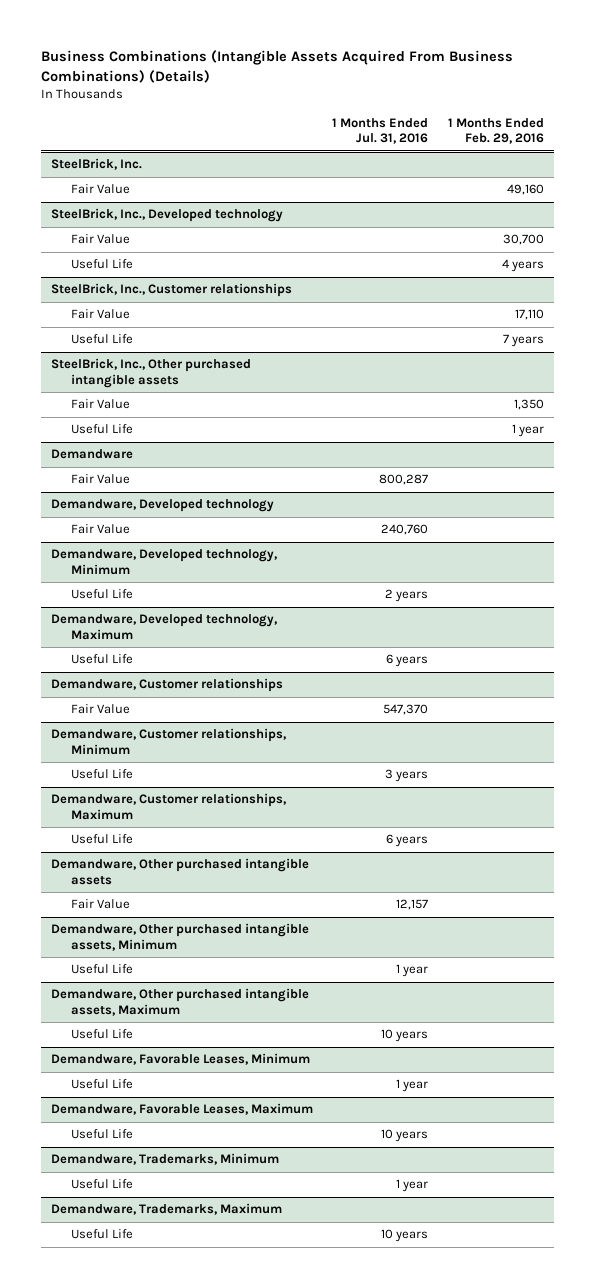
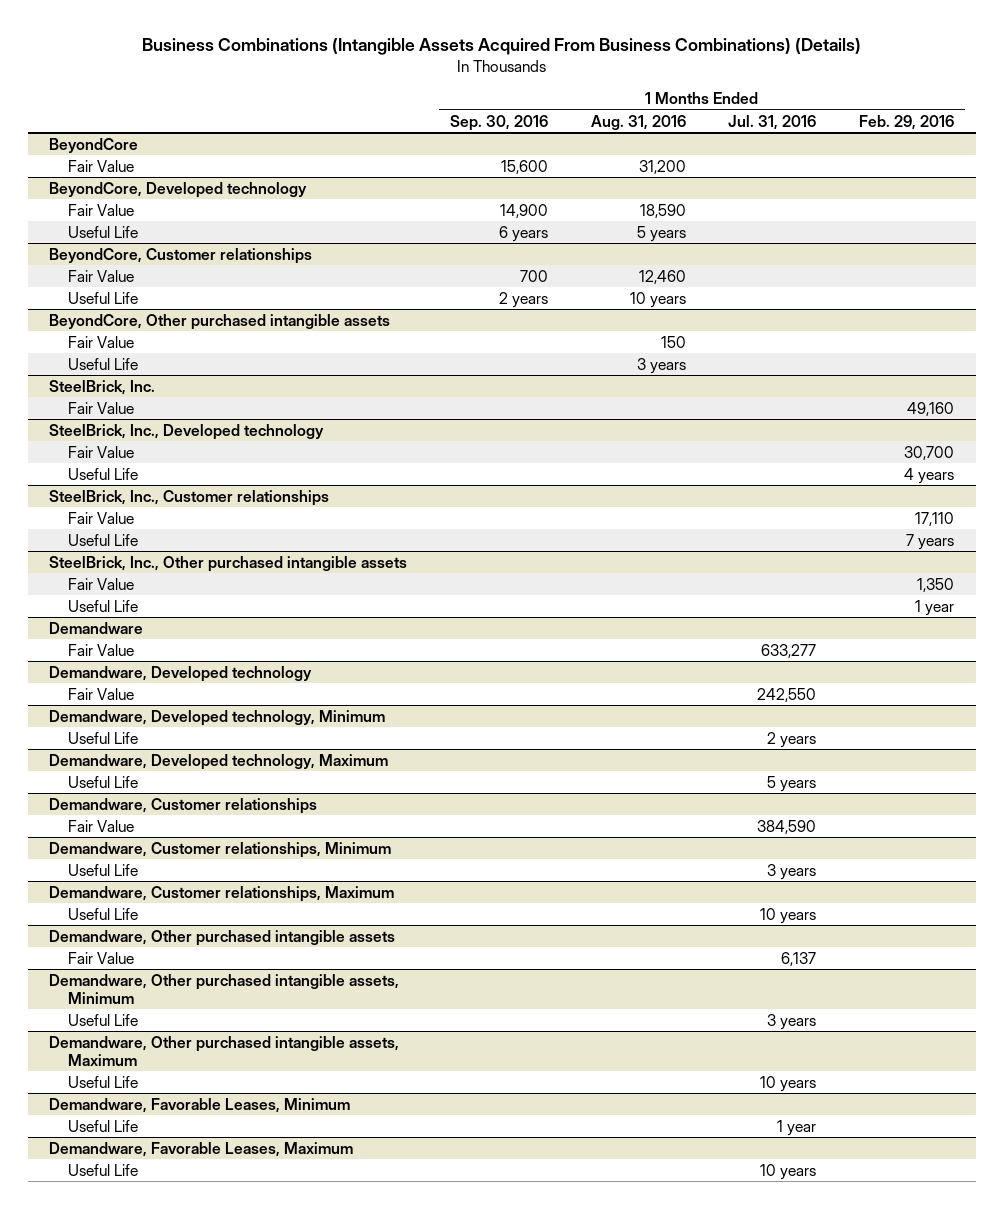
- | 1 Months Ended Jul. 31, 2016 | 1 Months Ended Feb. 29, 2016
+ | 1 Months Ended Sep. 30, 2016 | 1 Months Ended Aug. 31, 2016 | 1 Months Ended Jul. 31, 2016 | 1 Months Ended Feb. 29, 2016
+ BeyondCore
+ Fair Value | 15,600 | 31,200 | |
+ BeyondCore, Developed technology
+ Fair Value | 14,900 | 18,590 | |
+ Useful Life | 6 years | 5 years | |
+ BeyondCore, Customer relationships
+ Fair Value | 700 | 12,460 | |
+ Useful Life | 2 years | 10 years | |
+ BeyondCore, Other purchased intangible assets
+ Fair Value | | 150 | |
+ Useful Life | | 3 years | |
@ Demandware
- Fair Value | 800,287 |
+ Fair Value | | | 633,277 |
@ Demandware, Developed technology
- Fair Value | 240,760 |
+ Fair Value | | | 242,550 |
@ Demandware, Developed technology, Maximum
- Useful Life | 6 years |
+ Useful Life | | | 5 years |
@ Demandware, Customer relationships
- Fair Value | 547,370 |
+ Fair Value | | | 384,590 |
@ Demandware, Customer relationships, Maximum
- Useful Life | 6 years |
+ Useful Life | | | 10 years |
@ Demandware, Other purchased intangible assets
- Fair Value | 12,157 |
+ Fair Value | | | 6,137 |
@ Demandware, Other purchased intangible assets, Minimum
- Useful Life | 1 year |
+ Useful Life | | | 3 years |
- Demandware, Trademarks, Minimum
- Useful Life | 1 year |
- Demandware, Trademarks, Maximum
- Useful Life | 10 years |

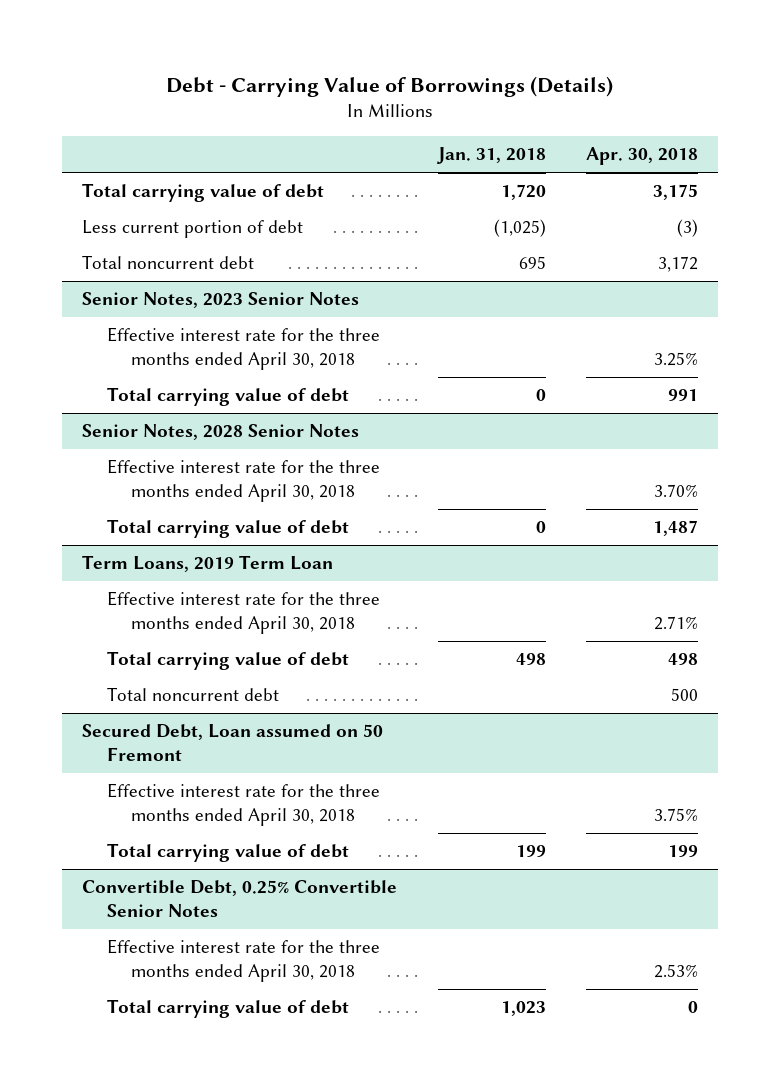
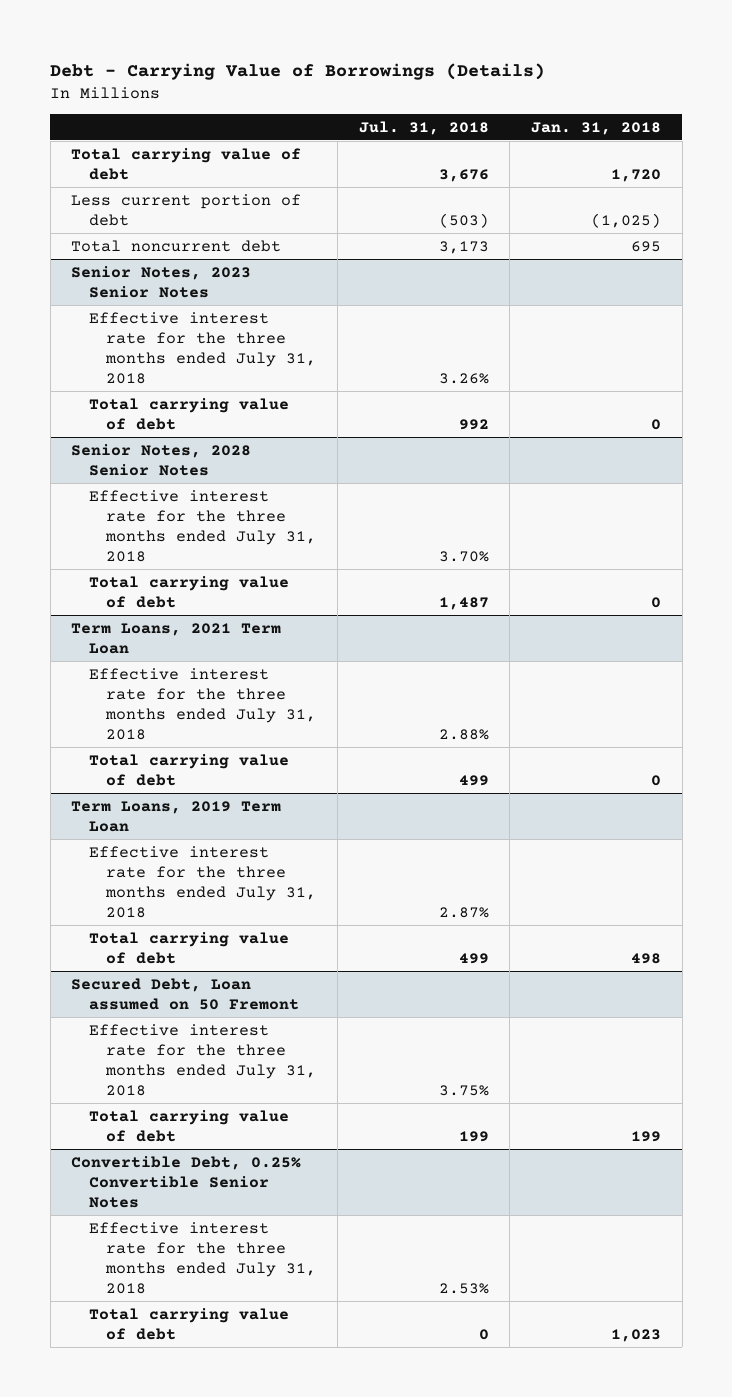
- | Jan. 31, 2018 | Apr. 30, 2018
+ | Jul. 31, 2018 | Jan. 31, 2018
@ Senior Notes, 2023 Senior Notes
- Effective interest rate for the three months ended April 30, 2018 | | 3.25%
+ Effective interest rate for the three months ended July 31, 2018 | 3.26% |
@ Senior Notes, 2028 Senior Notes
- Effective interest rate for the three months ended April 30, 2018 | | 3.70%
+ Effective interest rate for the three months ended July 31, 2018 | 3.70% |
+ Term Loans, 2021 Term Loan
+ Effective interest rate for the three months ended July 31, 2018 | 2.88% |
+ Total carrying value of debt | 499 | 0
@ Term Loans, 2019 Term Loan
- Effective interest rate for the three months ended April 30, 2018 | | 2.71%
+ Effective interest rate for the three months ended July 31, 2018 | 2.87% |
- Total noncurrent debt | | 500
@ Secured Debt, Loan assumed on 50 Fremont
- Effective interest rate for the three months ended April 30, 2018 | | 3.75%
+ Effective interest rate for the three months ended July 31, 2018 | 3.75% |
@ Convertible Debt, 0.25% Convertible Senior Notes
- Effective interest rate for the three months ended April 30, 2018 | | 2.53%
+ Effective interest rate for the three months ended July 31, 2018 | 2.53% |

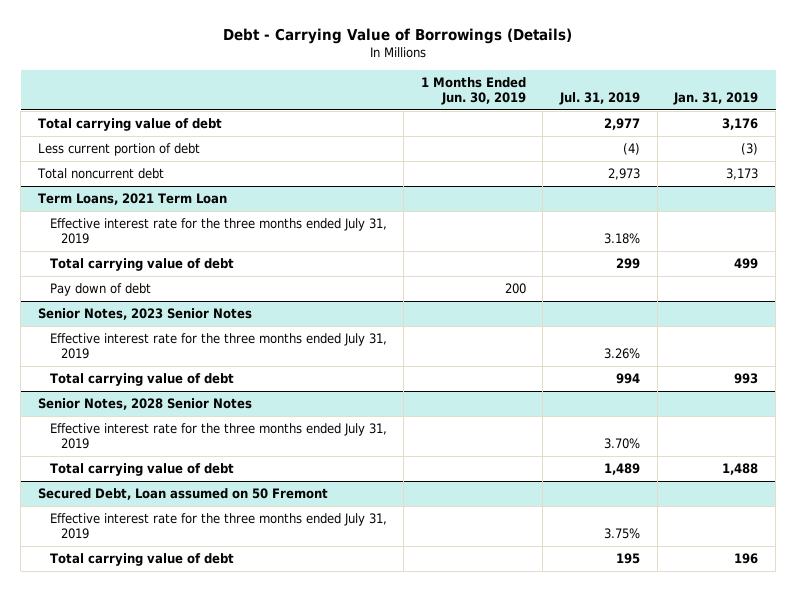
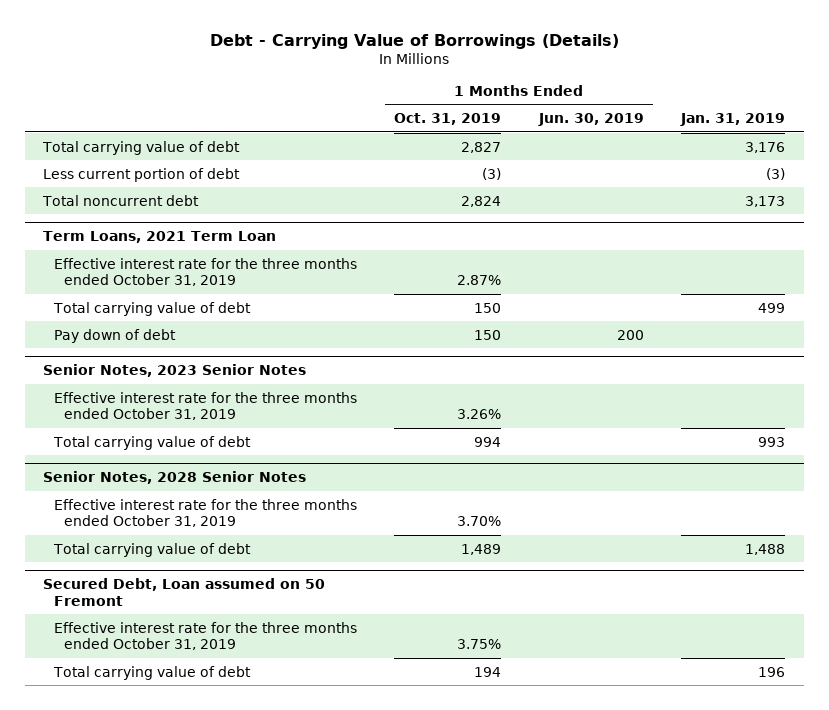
- | 1 Months Ended Jun. 30, 2019 | Jul. 31, 2019 | Jan. 31, 2019
+ | 1 Months Ended Oct. 31, 2019 | 1 Months Ended Jun. 30, 2019 | Jan. 31, 2019
@ Term Loans, 2021 Term Loan
- Effective interest rate for the three months ended July 31, 2019 | | 3.18% |
+ Effective interest rate for the three months ended October 31, 2019 | 2.87% | |
@ Senior Notes, 2023 Senior Notes
- Effective interest rate for the three months ended July 31, 2019 | | 3.26% |
+ Effective interest rate for the three months ended October 31, 2019 | 3.26% | |
@ Senior Notes, 2028 Senior Notes
- Effective interest rate for the three months ended July 31, 2019 | | 3.70% |
+ Effective interest rate for the three months ended October 31, 2019 | 3.70% | |
@ Secured Debt, Loan assumed on 50 Fremont
- Effective interest rate for the three months ended July 31, 2019 | | 3.75% |
+ Effective interest rate for the three months ended October 31, 2019 | 3.75% | |

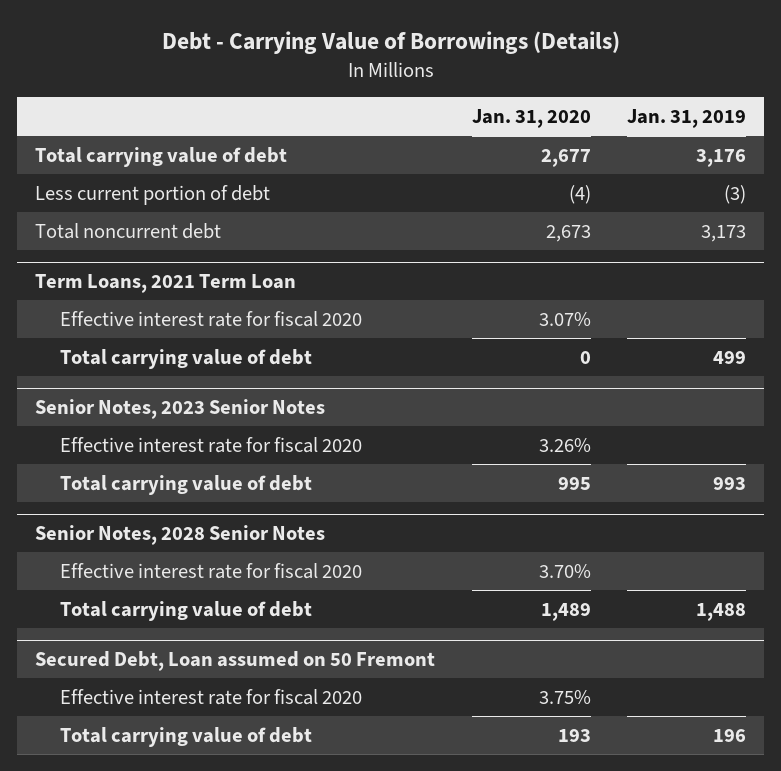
- | 1 Months Ended Oct. 31, 2019 | 1 Months Ended Jun. 30, 2019 | Jan. 31, 2019
+ | Jan. 31, 2020 | Jan. 31, 2019
@ Term Loans, 2021 Term Loan
- Effective interest rate for the three months ended October 31, 2019 | 2.87% | |
+ Effective interest rate for fiscal 2020 | 3.07% |
- Pay down of debt | 150 | 200 |
@ Senior Notes, 2023 Senior Notes
- Effective interest rate for the three months ended October 31, 2019 | 3.26% | |
+ Effective interest rate for fiscal 2020 | 3.26% |
@ Senior Notes, 2028 Senior Notes
- Effective interest rate for the three months ended October 31, 2019 | 3.70% | |
+ Effective interest rate for fiscal 2020 | 3.70% |
@ Secured Debt, Loan assumed on 50 Fremont
- Effective interest rate for the three months ended October 31, 2019 | 3.75% | |
+ Effective interest rate for fiscal 2020 | 3.75% |

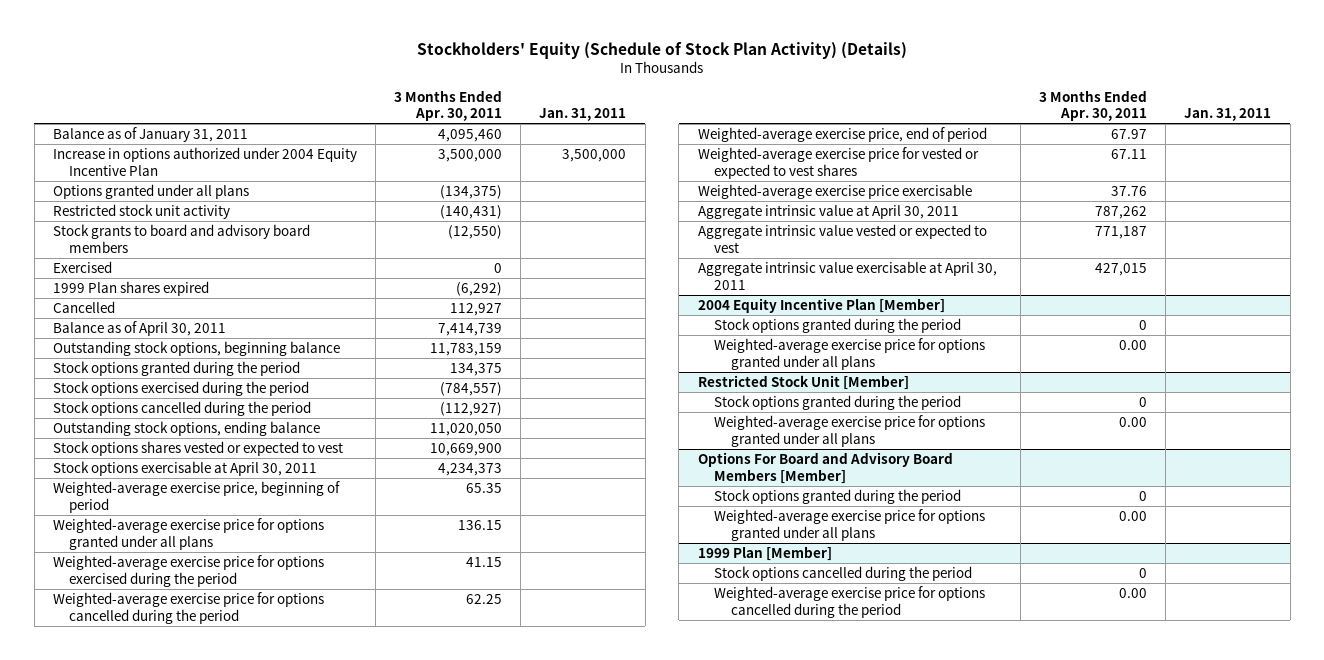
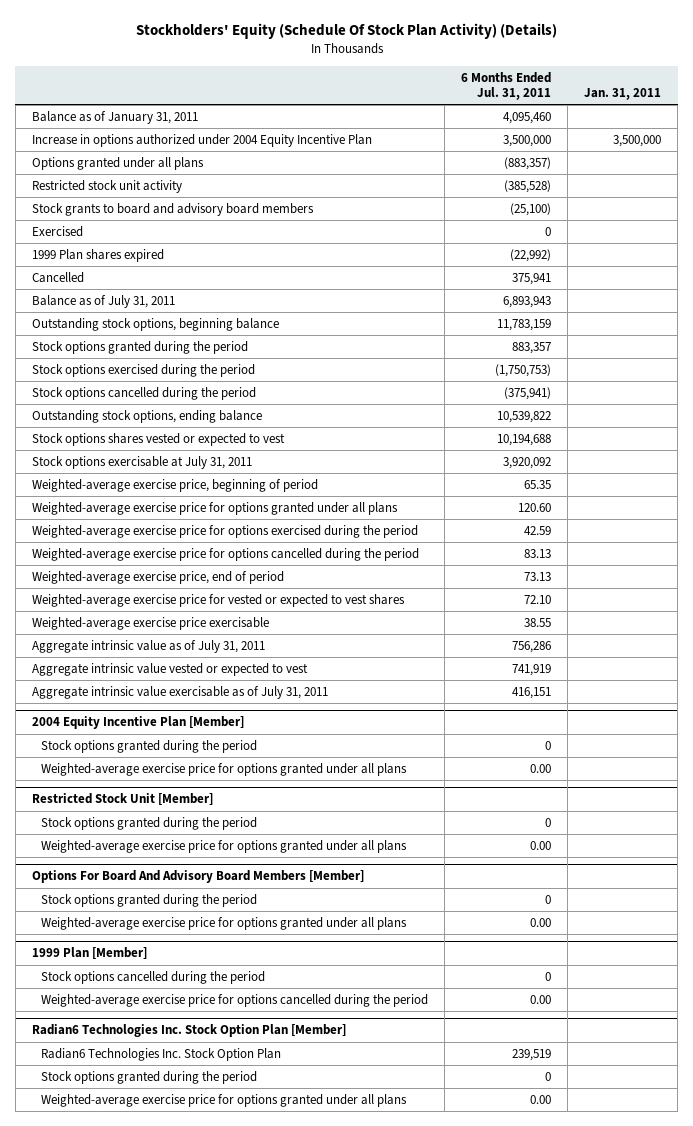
- Stockholders' Equity (Schedule of Stock Plan Activity) (Details)
+ Stockholders' Equity (Schedule Of Stock Plan Activity) (Details)
- | 3 Months Ended Apr. 30, 2011 | Jan. 31, 2011
+ | 6 Months Ended Jul. 31, 2011 | Jan. 31, 2011
- Balance as of April 30, 2011 | 7,414,739 |
+ Balance as of July 31, 2011 | 6,893,943 |
- Stock options exercisable at April 30, 2011 | 4,234,373 |
+ Stock options exercisable at July 31, 2011 | 3,920,092 |
- Aggregate intrinsic value at April 30, 2011 | 787,262 |
+ Aggregate intrinsic value as of July 31, 2011 | 756,286 |
- Aggregate intrinsic value exercisable at April 30, 2011 | 427,015 |
+ Aggregate intrinsic value exercisable as of July 31, 2011 | 416,151 |
- Options For Board and Advisory Board Members [Member]
+ Options For Board And Advisory Board Members [Member]
+ Radian6 Technologies Inc. Stock Option Plan [Member]
+ Radian6 Technologies Inc. Stock Option Plan | 239,519 |
+ Stock options granted during the period | 0 |
+ Weighted-average exercise price for options granted under all plans | 0.00 |

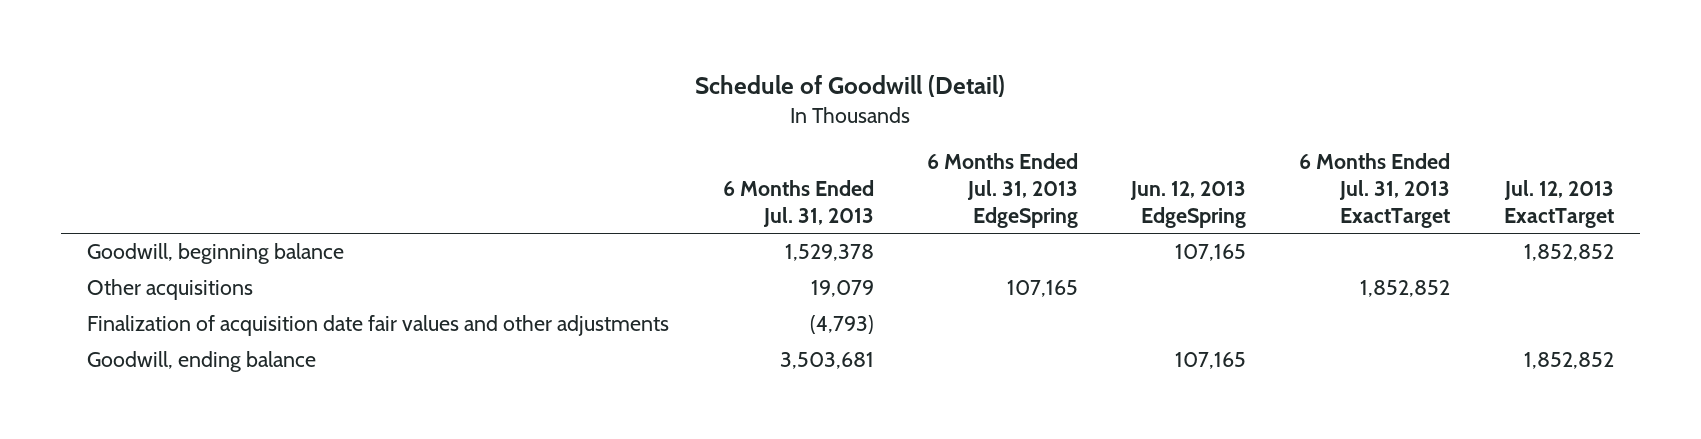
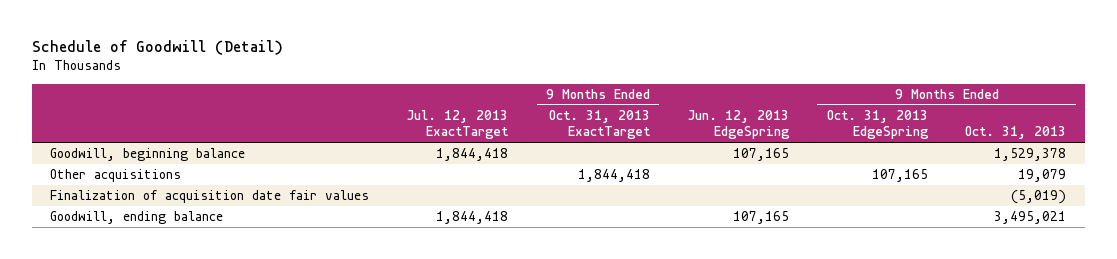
- | 6 Months Ended Jul. 31, 2013 | 6 Months Ended Jul. 31, 2013 EdgeSpring | Jun. 12, 2013 EdgeSpring | 6 Months Ended Jul. 31, 2013 ExactTarget | Jul. 12, 2013 ExactTarget
+ | Jul. 12, 2013 ExactTarget | 9 Months Ended Oct. 31, 2013 ExactTarget | Jun. 12, 2013 EdgeSpring | 9 Months Ended Oct. 31, 2013 EdgeSpring | 9 Months Ended Oct. 31, 2013
- Goodwill, beginning balance | 1,529,378 | | 107,165 | | 1,852,852
+ Goodwill, beginning balance | 1,844,418 | | 107,165 | | 1,529,378
- Finalization of acquisition date fair values and other adjustments | (4,793) | | | |
- Goodwill, ending balance | 3,503,681 | | 107,165 | | 1,852,852
+ Finalization of acquisition date fair values | | | | | (5,019)
+ Goodwill, ending balance | 1,844,418 | | 107,165 | | 3,495,021

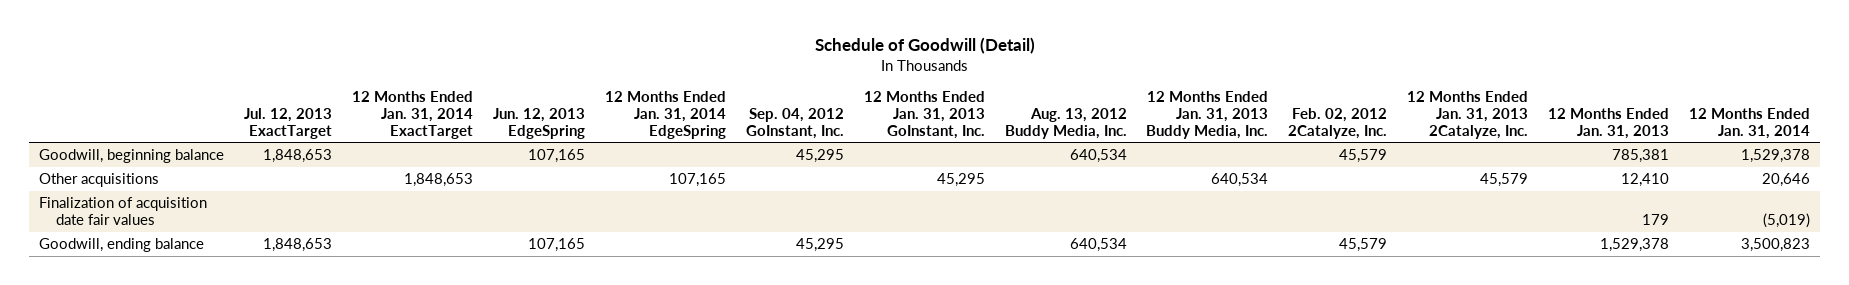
- | Jul. 12, 2013 ExactTarget | 9 Months Ended Oct. 31, 2013 ExactTarget | Jun. 12, 2013 EdgeSpring | 9 Months Ended Oct. 31, 2013 EdgeSpring | 9 Months Ended Oct. 31, 2013
+ | Jul. 12, 2013 ExactTarget | 12 Months Ended Jan. 31, 2014 ExactTarget | Jun. 12, 2013 EdgeSpring | 12 Months Ended Jan. 31, 2014 EdgeSpring | Sep. 04, 2012 GoInstant, Inc. | 12 Months Ended Jan. 31, 2013 GoInstant, Inc. | Aug. 13, 2012 Buddy Media, Inc. | 12 Months Ended Jan. 31, 2013 Buddy Media, Inc. | Feb. 02, 2012 2Catalyze, Inc. | 12 Months Ended Jan. 31, 2013 2Catalyze, Inc. | 12 Months Ended Jan. 31, 2013 | 12 Months Ended Jan. 31, 2014
- Goodwill, beginning balance | 1,844,418 | | 107,165 | | 1,529,378
+ Goodwill, beginning balance | 1,848,653 | | 107,165 | | 45,295 | | 640,534 | | 45,579 | | 785,381 | 1,529,378
- Goodwill, ending balance | 1,844,418 | | 107,165 | | 3,495,021
+ Goodwill, ending balance | 1,848,653 | | 107,165 | | 45,295 | | 640,534 | | 45,579 | | 1,529,378 | 3,500,823

